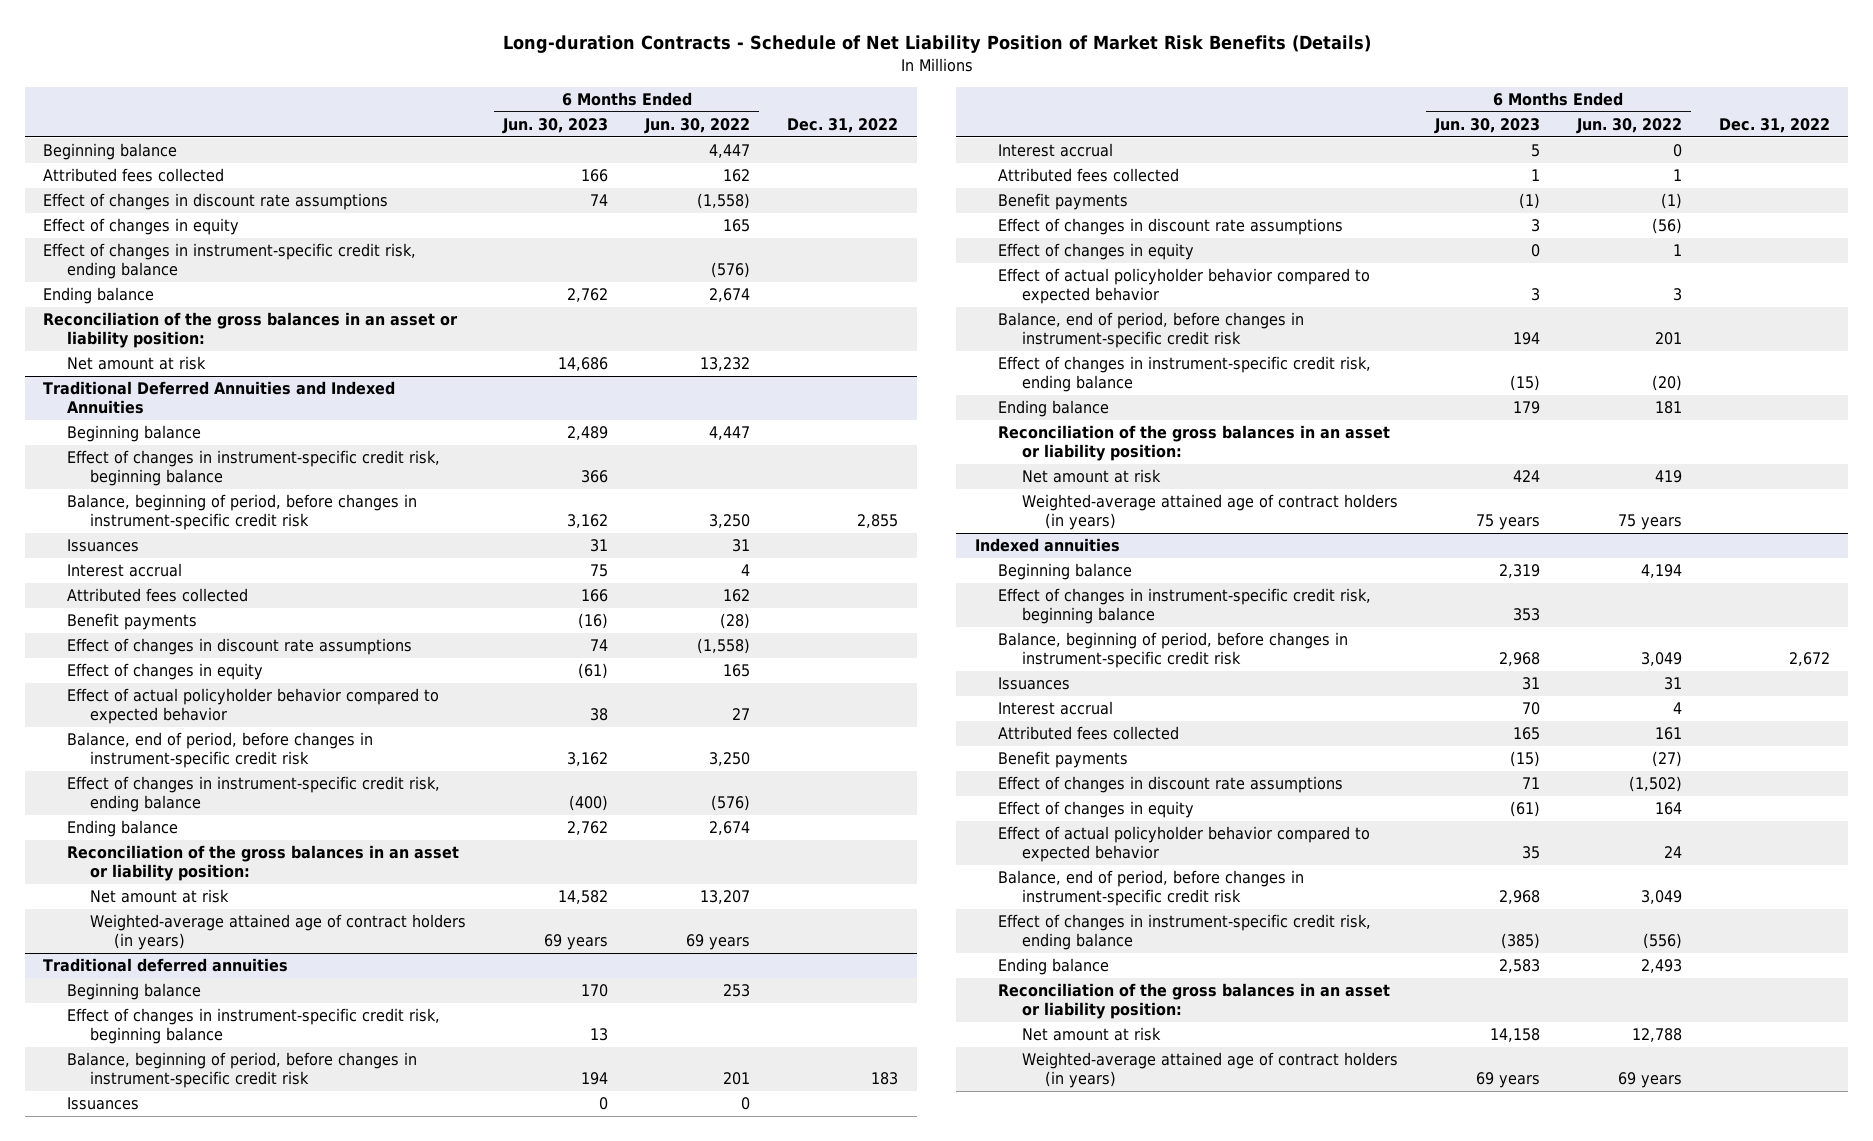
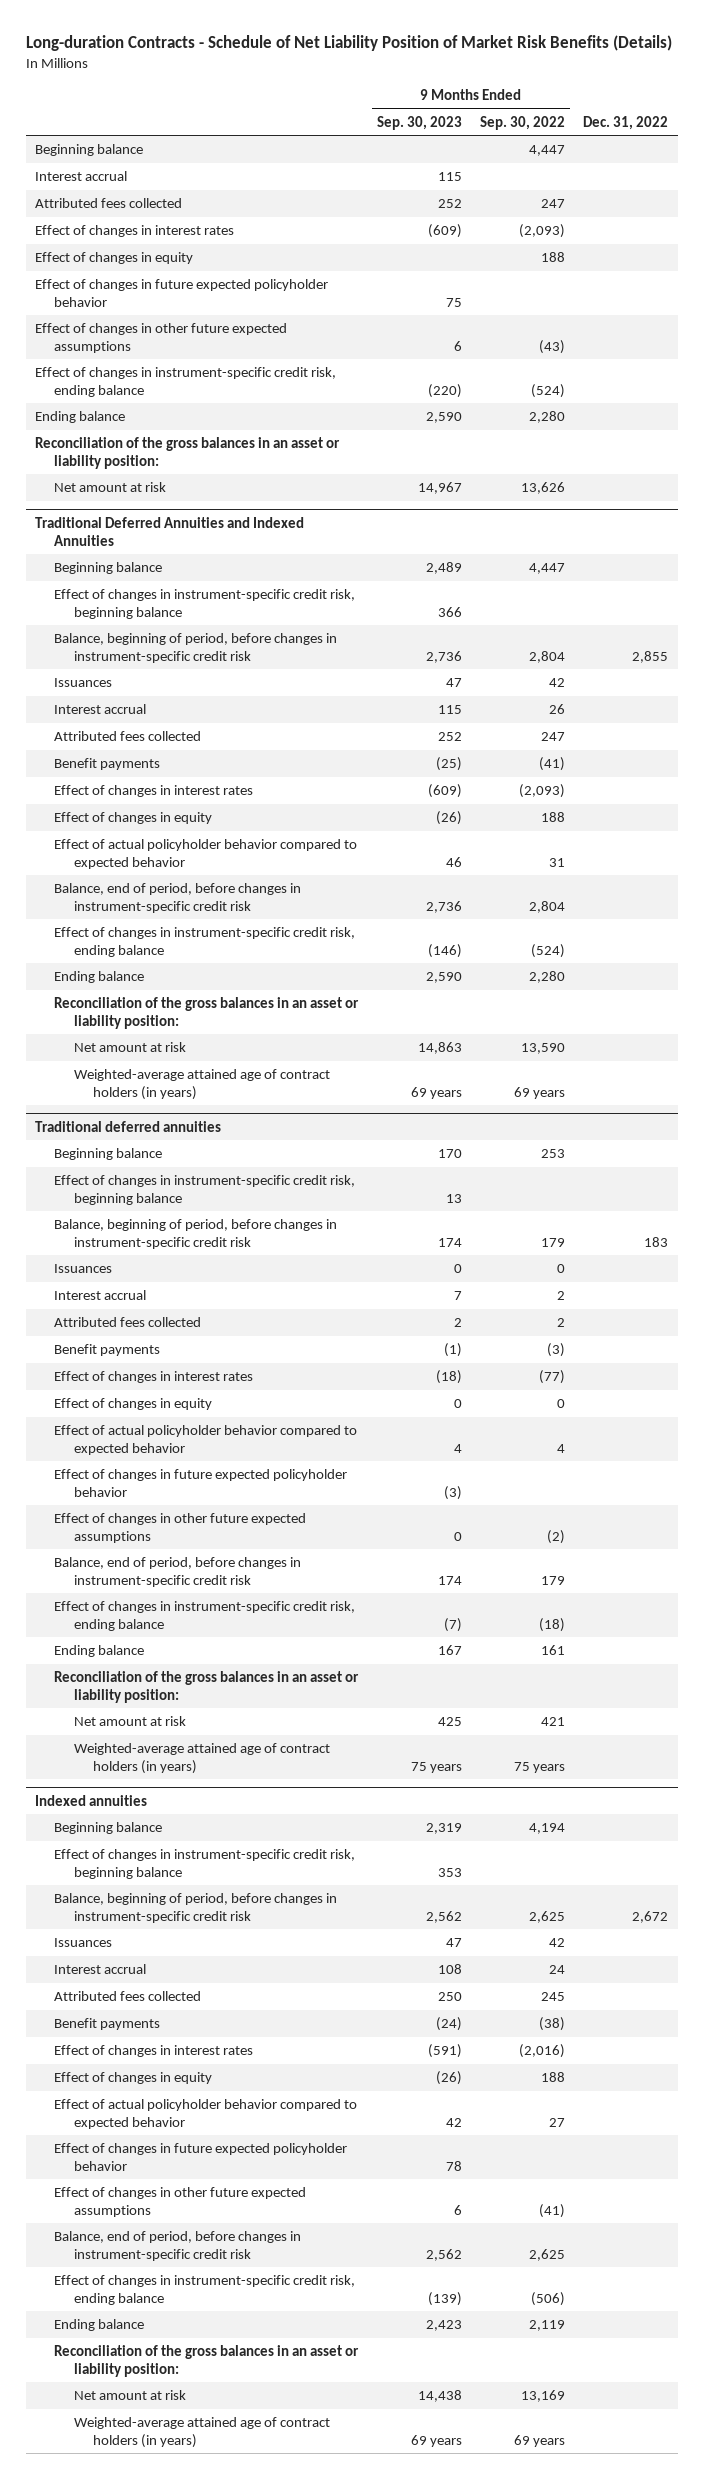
- | 6 Months Ended Jun. 30, 2023 | 6 Months Ended Jun. 30, 2022 | Dec. 31, 2022
+ | 9 Months Ended Sep. 30, 2023 | 9 Months Ended Sep. 30, 2022 | Dec. 31, 2022
+ Interest accrual | 115 | |
- Effect of changes in discount rate assumptions | 74 | (1,558) |
+ Effect of changes in interest rates | (609) | (2,093) |
+ Effect of changes in future expected policyholder behavior | 75 | |
+ Effect of changes in other future expected assumptions | 6 | (43) |
@ Traditional Deferred Annuities and Indexed Annuities
- Effect of changes in discount rate assumptions | 74 | (1,558) |
+ Effect of changes in interest rates | (609) | (2,093) |
@ Traditional deferred annuities
- Effect of changes in discount rate assumptions | 3 | (56) |
+ Effect of changes in interest rates | (18) | (77) |
+ Effect of changes in future expected policyholder behavior | (3) | |
+ Effect of changes in other future expected assumptions | 0 | (2) |
@ Indexed annuities
- Effect of changes in discount rate assumptions | 71 | (1,502) |
+ Effect of changes in interest rates | (591) | (2,016) |
+ Effect of changes in future expected policyholder behavior | 78 | |
+ Effect of changes in other future expected assumptions | 6 | (41) |

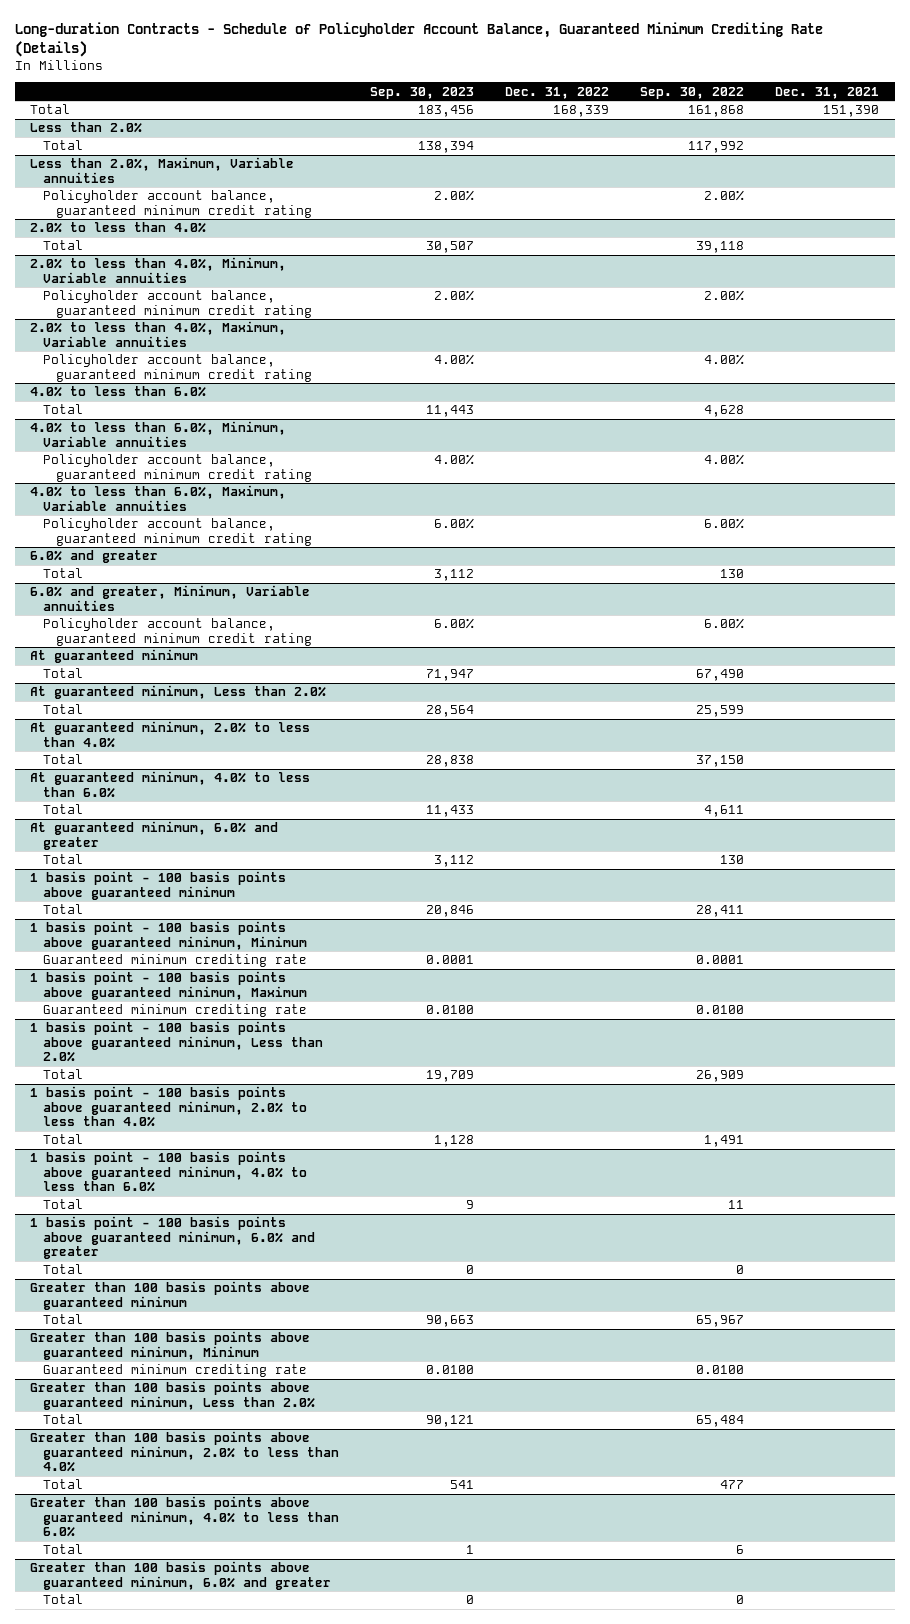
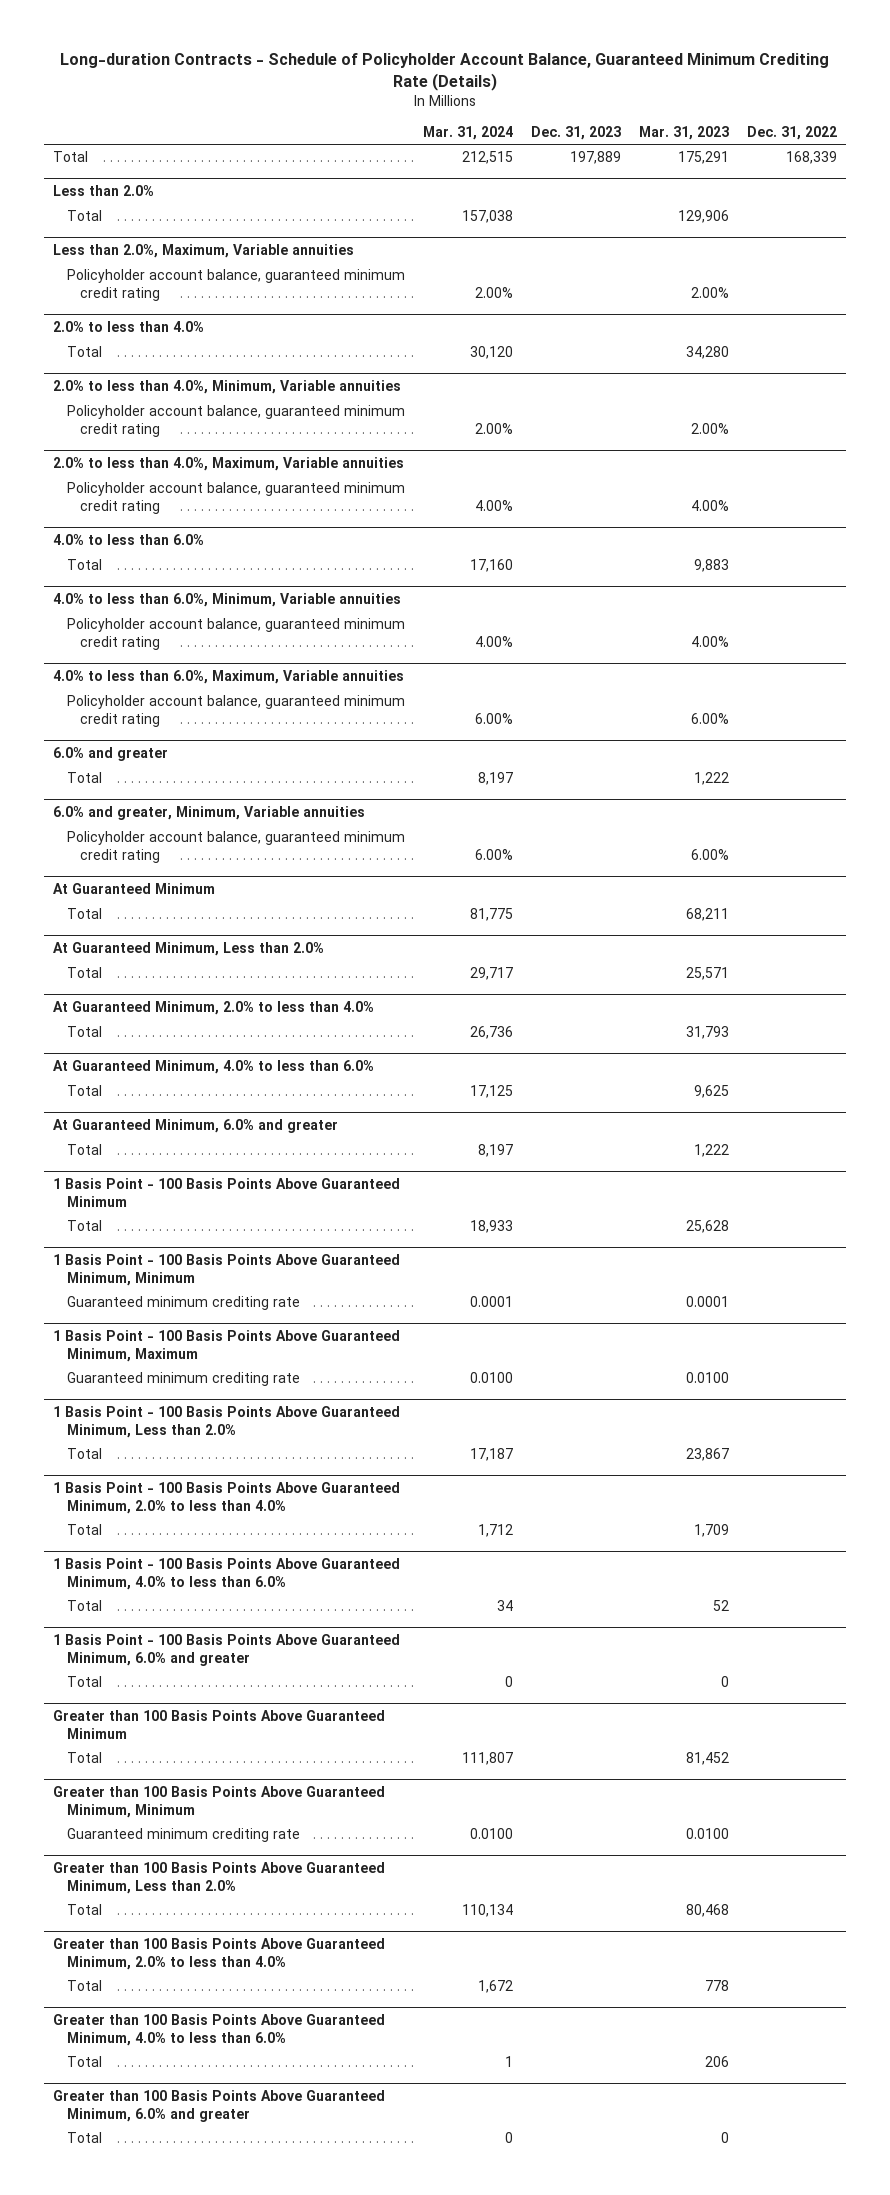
- | Sep. 30, 2023 | Dec. 31, 2022 | Sep. 30, 2022 | Dec. 31, 2021
+ | Mar. 31, 2024 | Dec. 31, 2023 | Mar. 31, 2023 | Dec. 31, 2022
- At guaranteed minimum
+ At Guaranteed Minimum
- At guaranteed minimum, Less than 2.0%
+ At Guaranteed Minimum, Less than 2.0%
- At guaranteed minimum, 2.0% to less than 4.0%
+ At Guaranteed Minimum, 2.0% to less than 4.0%
- At guaranteed minimum, 4.0% to less than 6.0%
+ At Guaranteed Minimum, 4.0% to less than 6.0%
- At guaranteed minimum, 6.0% and greater
+ At Guaranteed Minimum, 6.0% and greater
- 1 basis point - 100 basis points above guaranteed minimum
+ 1 Basis Point - 100 Basis Points Above Guaranteed Minimum
- 1 basis point - 100 basis points above guaranteed minimum, Minimum
+ 1 Basis Point - 100 Basis Points Above Guaranteed Minimum, Minimum
- 1 basis point - 100 basis points above guaranteed minimum, Maximum
+ 1 Basis Point - 100 Basis Points Above Guaranteed Minimum, Maximum
- 1 basis point - 100 basis points above guaranteed minimum, Less than 2.0%
+ 1 Basis Point - 100 Basis Points Above Guaranteed Minimum, Less than 2.0%
- 1 basis point - 100 basis points above guaranteed minimum, 2.0% to less than 4.0%
+ 1 Basis Point - 100 Basis Points Above Guaranteed Minimum, 2.0% to less than 4.0%
- 1 basis point - 100 basis points above guaranteed minimum, 4.0% to less than 6.0%
+ 1 Basis Point - 100 Basis Points Above Guaranteed Minimum, 4.0% to less than 6.0%
- 1 basis point - 100 basis points above guaranteed minimum, 6.0% and greater
+ 1 Basis Point - 100 Basis Points Above Guaranteed Minimum, 6.0% and greater
- Greater than 100 basis points above guaranteed minimum
+ Greater than 100 Basis Points Above Guaranteed Minimum
- Greater than 100 basis points above guaranteed minimum, Minimum
+ Greater than 100 Basis Points Above Guaranteed Minimum, Minimum
- Greater than 100 basis points above guaranteed minimum, Less than 2.0%
+ Greater than 100 Basis Points Above Guaranteed Minimum, Less than 2.0%
- Greater than 100 basis points above guaranteed minimum, 2.0% to less than 4.0%
+ Greater than 100 Basis Points Above Guaranteed Minimum, 2.0% to less than 4.0%
- Greater than 100 basis points above guaranteed minimum, 4.0% to less than 6.0%
+ Greater than 100 Basis Points Above Guaranteed Minimum, 4.0% to less than 6.0%
- Greater than 100 basis points above guaranteed minimum, 6.0% and greater
+ Greater than 100 Basis Points Above Guaranteed Minimum, 6.0% and greater

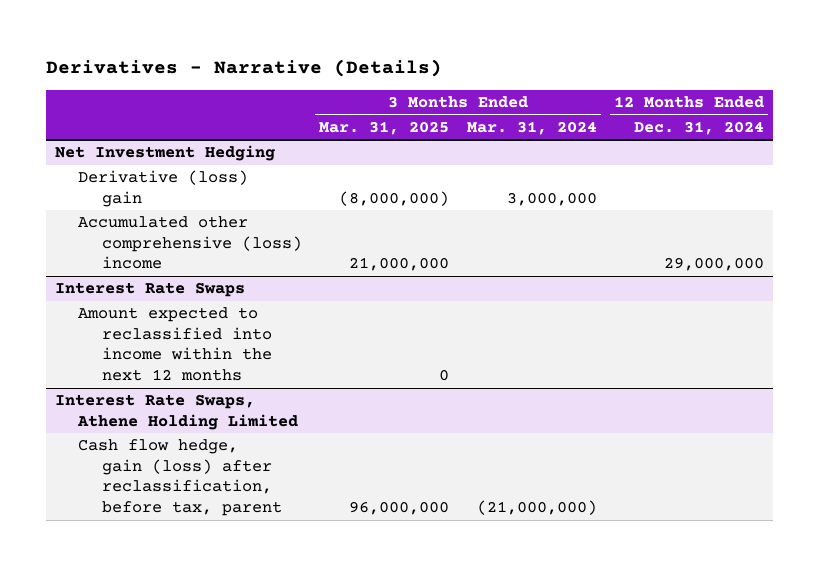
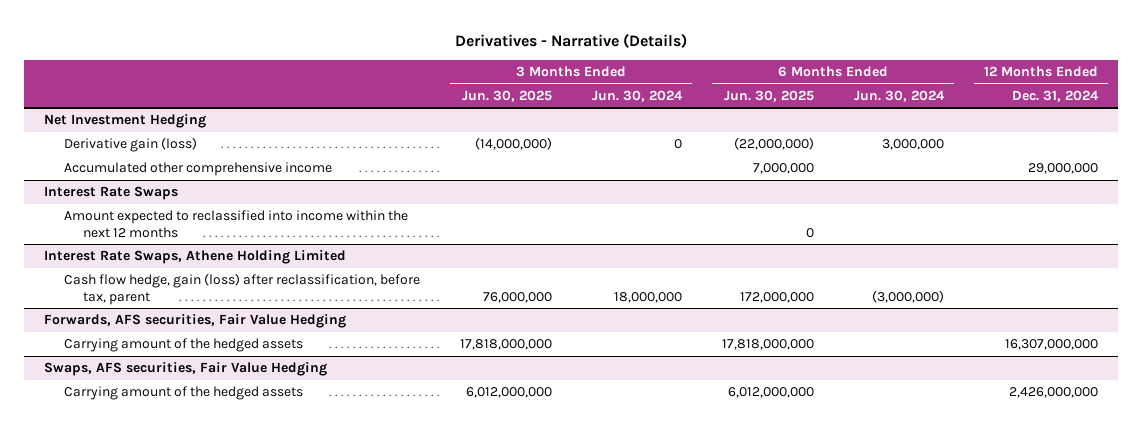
- | 3 Months Ended Mar. 31, 2025 | 3 Months Ended Mar. 31, 2024 | 12 Months Ended Dec. 31, 2024
+ | 3 Months Ended Jun. 30, 2025 | 3 Months Ended Jun. 30, 2024 | 6 Months Ended Jun. 30, 2025 | 6 Months Ended Jun. 30, 2024 | 12 Months Ended Dec. 31, 2024
@ Net Investment Hedging
- Derivative (loss) gain | (8,000,000) | 3,000,000 |
- Accumulated other comprehensive (loss) income | 21,000,000 | | 29,000,000
+ Derivative gain (loss) | (14,000,000) | 0 | (22,000,000) | 3,000,000 |
+ Accumulated other comprehensive income | | | 7,000,000 | | 29,000,000
+ Forwards, AFS securities, Fair Value Hedging
+ Carrying amount of the hedged assets | 17,818,000,000 | | 17,818,000,000 | | 16,307,000,000
+ Swaps, AFS securities, Fair Value Hedging
+ Carrying amount of the hedged assets | 6,012,000,000 | | 6,012,000,000 | | 2,426,000,000

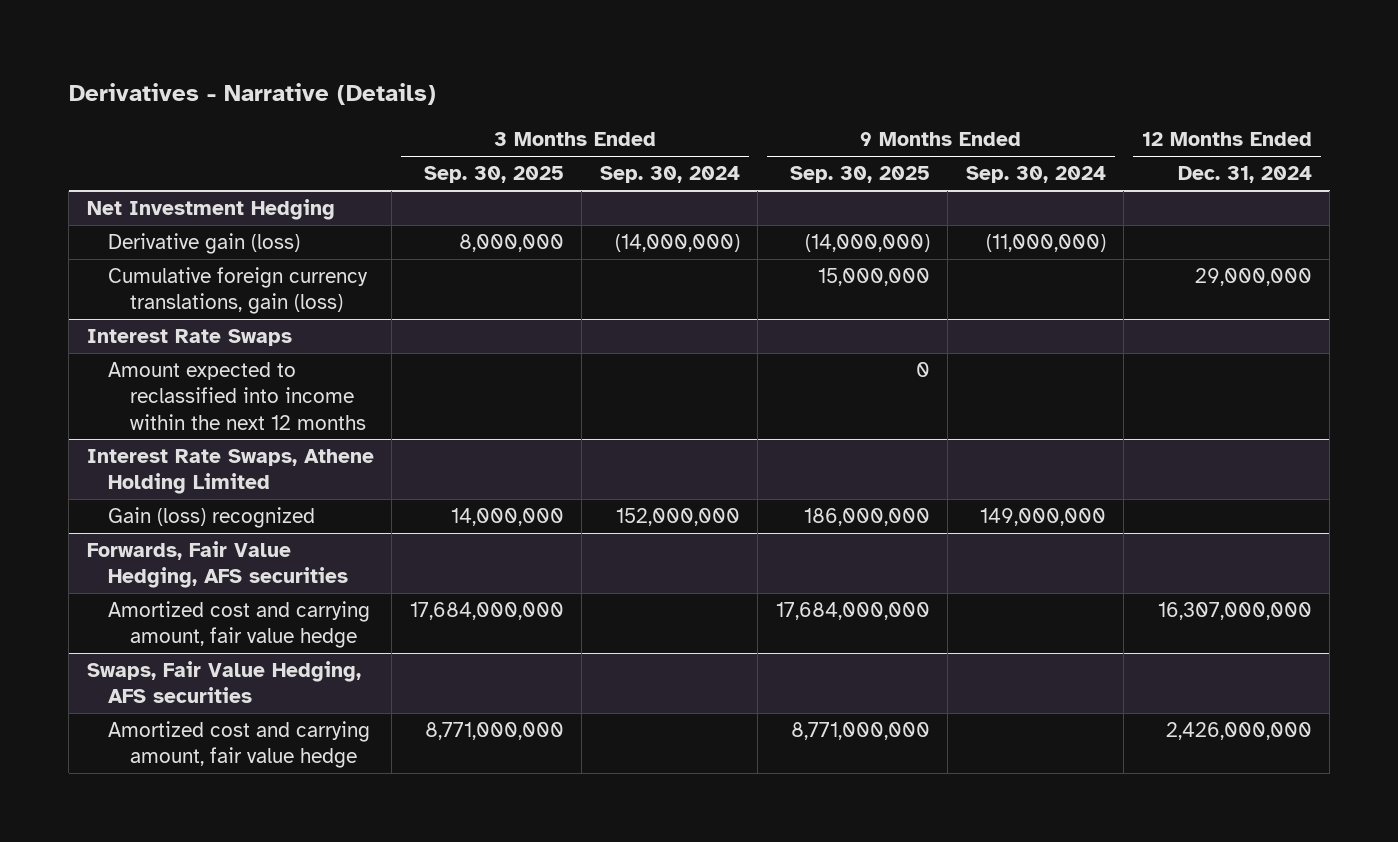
- | 3 Months Ended Jun. 30, 2025 | 3 Months Ended Jun. 30, 2024 | 6 Months Ended Jun. 30, 2025 | 6 Months Ended Jun. 30, 2024 | 12 Months Ended Dec. 31, 2024
+ | 3 Months Ended Sep. 30, 2025 | 3 Months Ended Sep. 30, 2024 | 9 Months Ended Sep. 30, 2025 | 9 Months Ended Sep. 30, 2024 | 12 Months Ended Dec. 31, 2024
@ Net Investment Hedging
- Accumulated other comprehensive income | | | 7,000,000 | | 29,000,000
+ Cumulative foreign currency translations, gain (loss) | | | 15,000,000 | | 29,000,000
@ Interest Rate Swaps, Athene Holding Limited
- Cash flow hedge, gain (loss) after reclassification, before tax, parent | 76,000,000 | 18,000,000 | 172,000,000 | (3,000,000) |
- Forwards, AFS securities, Fair Value Hedging
- Carrying amount of the hedged assets | 17,818,000,000 | | 17,818,000,000 | | 16,307,000,000
- Swaps, AFS securities, Fair Value Hedging
- Carrying amount of the hedged assets | 6,012,000,000 | | 6,012,000,000 | | 2,426,000,000
@ Interest Rate Swaps, Athene Holding Limited
+ Gain (loss) recognized | 14,000,000 | 152,000,000 | 186,000,000 | 149,000,000 |
+ Forwards, Fair Value Hedging, AFS securities
+ Amortized cost and carrying amount, fair value hedge | 17,684,000,000 | | 17,684,000,000 | | 16,307,000,000
+ Swaps, Fair Value Hedging, AFS securities
+ Amortized cost and carrying amount, fair value hedge | 8,771,000,000 | | 8,771,000,000 | | 2,426,000,000

